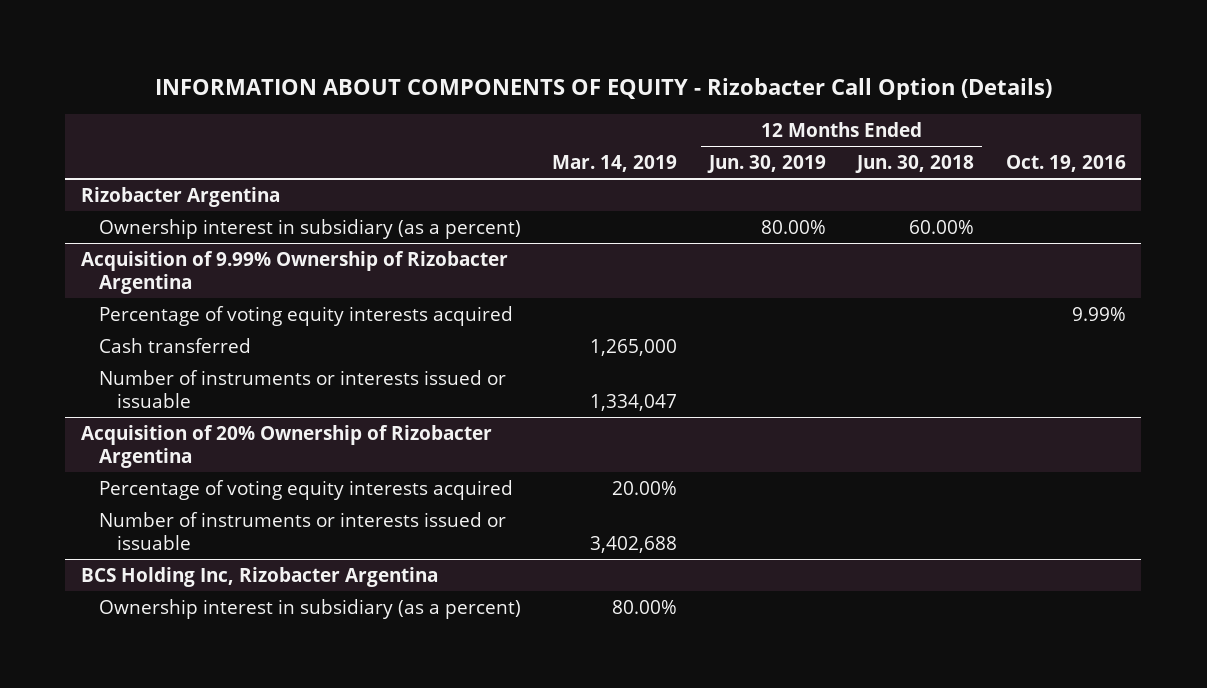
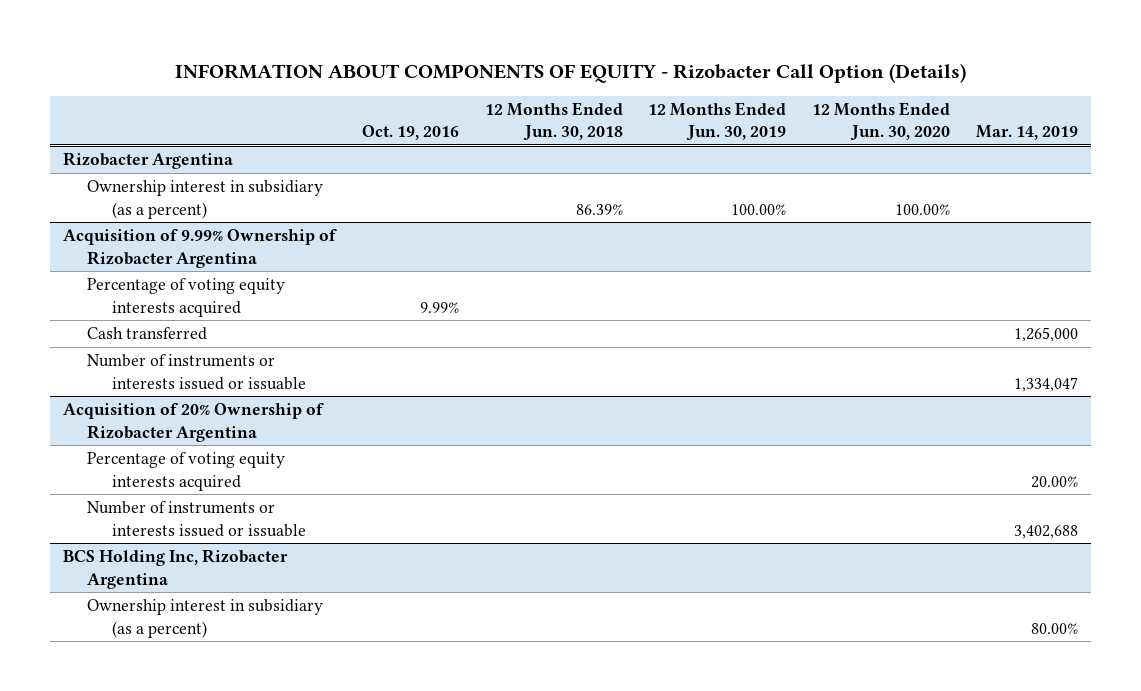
- | Mar. 14, 2019 | 12 Months Ended Jun. 30, 2019 | 12 Months Ended Jun. 30, 2018 | Oct. 19, 2016
+ | Oct. 19, 2016 | 12 Months Ended Jun. 30, 2018 | 12 Months Ended Jun. 30, 2019 | 12 Months Ended Jun. 30, 2020 | Mar. 14, 2019
@ Rizobacter Argentina
- Ownership interest in subsidiary (as a percent) | | 80.00% | 60.00% |
+ Ownership interest in subsidiary (as a percent) | | 86.39% | 100.00% | 100.00% |

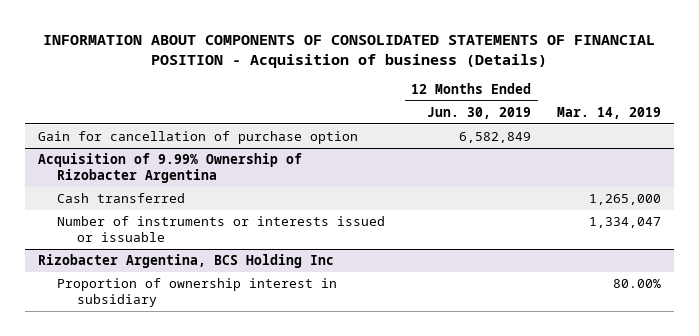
- INFORMATION ABOUT COMPONENTS OF EQUITY - Rizobacter Call Option (Details)
+ INFORMATION ABOUT COMPONENTS OF CONSOLIDATED STATEMENTS OF FINANCIAL POSITION - Acquisition of business (Details)
- | Oct. 19, 2016 | 12 Months Ended Jun. 30, 2018 | 12 Months Ended Jun. 30, 2019 | 12 Months Ended Jun. 30, 2020 | Mar. 14, 2019
+ | 12 Months Ended Jun. 30, 2019 | Mar. 14, 2019
- Rizobacter Argentina
- Ownership interest in subsidiary (as a percent) | | 86.39% | 100.00% | 100.00% |
+ Gain for cancellation of purchase option | 6,582,849 |
@ Acquisition of 9.99% Ownership of Rizobacter Argentina
- Percentage of voting equity interests acquired | 9.99% | | | |
- Acquisition of 20% Ownership of Rizobacter Argentina
- Percentage of voting equity interests acquired | | | | | 20.00%
- Number of instruments or interests issued or issuable | | | | | 3,402,688
- BCS Holding Inc, Rizobacter Argentina
- Ownership interest in subsidiary (as a percent) | | | | | 80.00%
+ Rizobacter Argentina, BCS Holding Inc
+ Proportion of ownership interest in subsidiary | | 80.00%

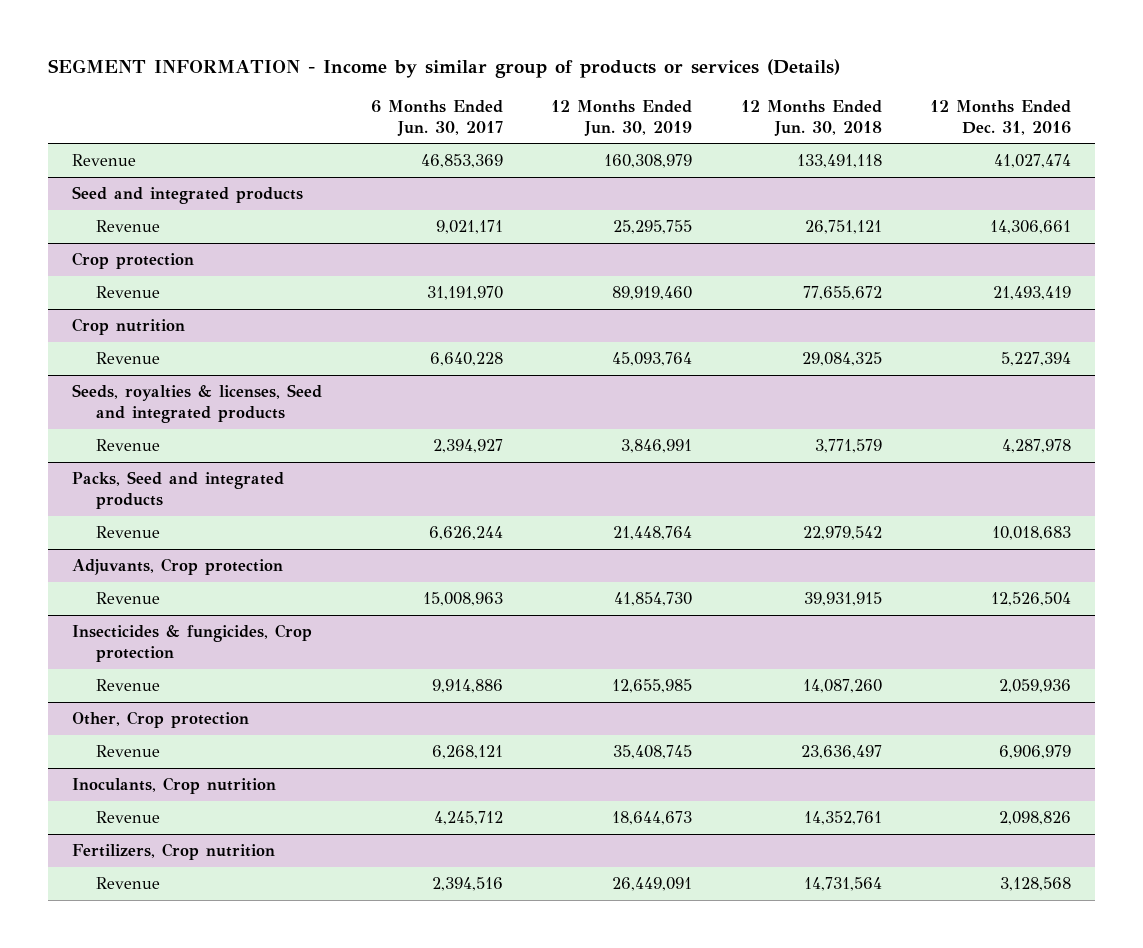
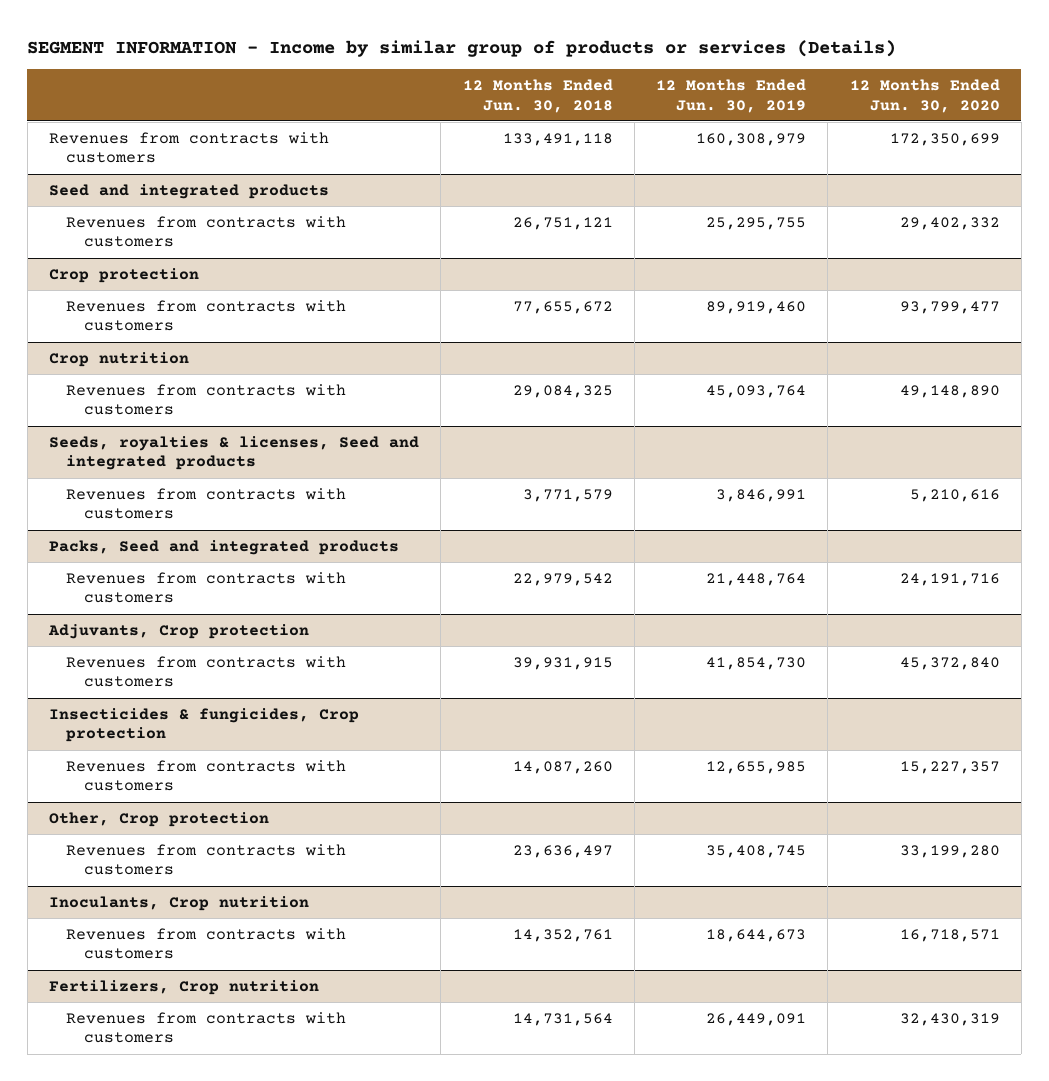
- | 6 Months Ended Jun. 30, 2017 | 12 Months Ended Jun. 30, 2019 | 12 Months Ended Jun. 30, 2018 | 12 Months Ended Dec. 31, 2016
+ | 12 Months Ended Jun. 30, 2018 | 12 Months Ended Jun. 30, 2019 | 12 Months Ended Jun. 30, 2020
- Revenue | 46,853,369 | 160,308,979 | 133,491,118 | 41,027,474
+ Revenues from contracts with customers | 133,491,118 | 160,308,979 | 172,350,699
@ Seed and integrated products
- Revenue | 9,021,171 | 25,295,755 | 26,751,121 | 14,306,661
+ Revenues from contracts with customers | 26,751,121 | 25,295,755 | 29,402,332
@ Crop protection
- Revenue | 31,191,970 | 89,919,460 | 77,655,672 | 21,493,419
+ Revenues from contracts with customers | 77,655,672 | 89,919,460 | 93,799,477
@ Crop nutrition
- Revenue | 6,640,228 | 45,093,764 | 29,084,325 | 5,227,394
+ Revenues from contracts with customers | 29,084,325 | 45,093,764 | 49,148,890
@ Seeds, royalties & licenses, Seed and integrated products
- Revenue | 2,394,927 | 3,846,991 | 3,771,579 | 4,287,978
+ Revenues from contracts with customers | 3,771,579 | 3,846,991 | 5,210,616
@ Packs, Seed and integrated products
- Revenue | 6,626,244 | 21,448,764 | 22,979,542 | 10,018,683
+ Revenues from contracts with customers | 22,979,542 | 21,448,764 | 24,191,716
@ Adjuvants, Crop protection
- Revenue | 15,008,963 | 41,854,730 | 39,931,915 | 12,526,504
+ Revenues from contracts with customers | 39,931,915 | 41,854,730 | 45,372,840
@ Insecticides & fungicides, Crop protection
- Revenue | 9,914,886 | 12,655,985 | 14,087,260 | 2,059,936
+ Revenues from contracts with customers | 14,087,260 | 12,655,985 | 15,227,357
@ Other, Crop protection
- Revenue | 6,268,121 | 35,408,745 | 23,636,497 | 6,906,979
+ Revenues from contracts with customers | 23,636,497 | 35,408,745 | 33,199,280
@ Inoculants, Crop nutrition
- Revenue | 4,245,712 | 18,644,673 | 14,352,761 | 2,098,826
+ Revenues from contracts with customers | 14,352,761 | 18,644,673 | 16,718,571
@ Fertilizers, Crop nutrition
- Revenue | 2,394,516 | 26,449,091 | 14,731,564 | 3,128,568
+ Revenues from contracts with customers | 14,731,564 | 26,449,091 | 32,430,319

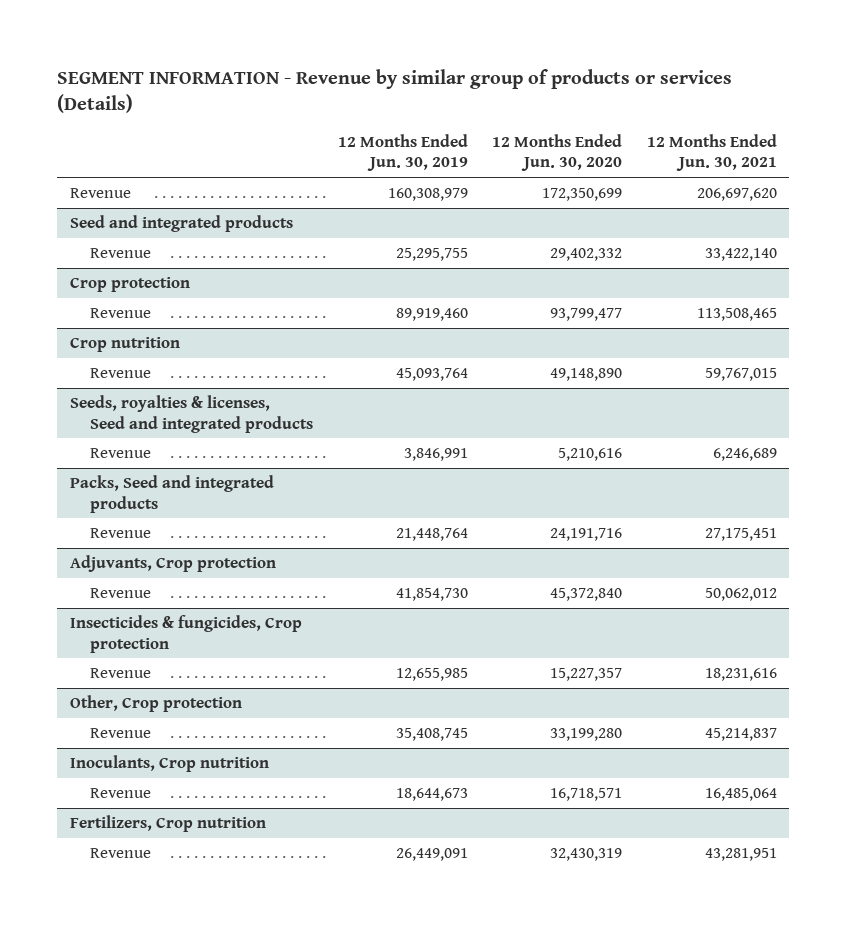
- SEGMENT INFORMATION - Income by similar group of products or services (Details)
+ SEGMENT INFORMATION - Revenue by similar group of products or services (Details)
- | 12 Months Ended Jun. 30, 2018 | 12 Months Ended Jun. 30, 2019 | 12 Months Ended Jun. 30, 2020
+ | 12 Months Ended Jun. 30, 2019 | 12 Months Ended Jun. 30, 2020 | 12 Months Ended Jun. 30, 2021
- Revenues from contracts with customers | 133,491,118 | 160,308,979 | 172,350,699
+ Revenue | 160,308,979 | 172,350,699 | 206,697,620
@ Seed and integrated products
- Revenues from contracts with customers | 26,751,121 | 25,295,755 | 29,402,332
+ Revenue | 25,295,755 | 29,402,332 | 33,422,140
@ Crop protection
- Revenues from contracts with customers | 77,655,672 | 89,919,460 | 93,799,477
+ Revenue | 89,919,460 | 93,799,477 | 113,508,465
@ Crop nutrition
- Revenues from contracts with customers | 29,084,325 | 45,093,764 | 49,148,890
+ Revenue | 45,093,764 | 49,148,890 | 59,767,015
@ Seeds, royalties & licenses, Seed and integrated products
- Revenues from contracts with customers | 3,771,579 | 3,846,991 | 5,210,616
+ Revenue | 3,846,991 | 5,210,616 | 6,246,689
@ Packs, Seed and integrated products
- Revenues from contracts with customers | 22,979,542 | 21,448,764 | 24,191,716
+ Revenue | 21,448,764 | 24,191,716 | 27,175,451
@ Adjuvants, Crop protection
- Revenues from contracts with customers | 39,931,915 | 41,854,730 | 45,372,840
+ Revenue | 41,854,730 | 45,372,840 | 50,062,012
@ Insecticides & fungicides, Crop protection
- Revenues from contracts with customers | 14,087,260 | 12,655,985 | 15,227,357
+ Revenue | 12,655,985 | 15,227,357 | 18,231,616
@ Other, Crop protection
- Revenues from contracts with customers | 23,636,497 | 35,408,745 | 33,199,280
+ Revenue | 35,408,745 | 33,199,280 | 45,214,837
@ Inoculants, Crop nutrition
- Revenues from contracts with customers | 14,352,761 | 18,644,673 | 16,718,571
+ Revenue | 18,644,673 | 16,718,571 | 16,485,064
@ Fertilizers, Crop nutrition
- Revenues from contracts with customers | 14,731,564 | 26,449,091 | 32,430,319
+ Revenue | 26,449,091 | 32,430,319 | 43,281,951

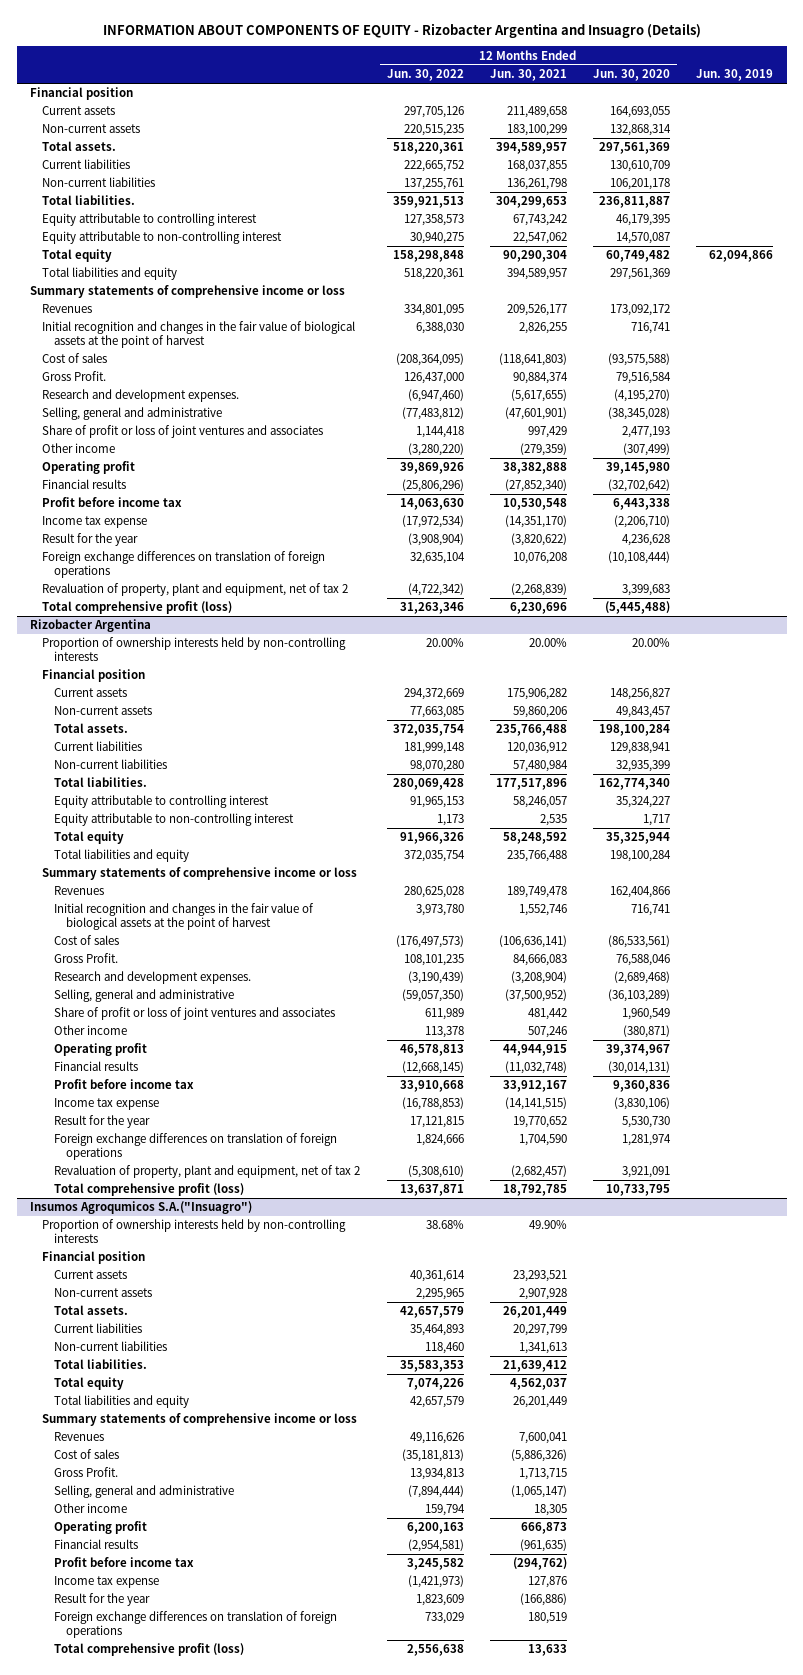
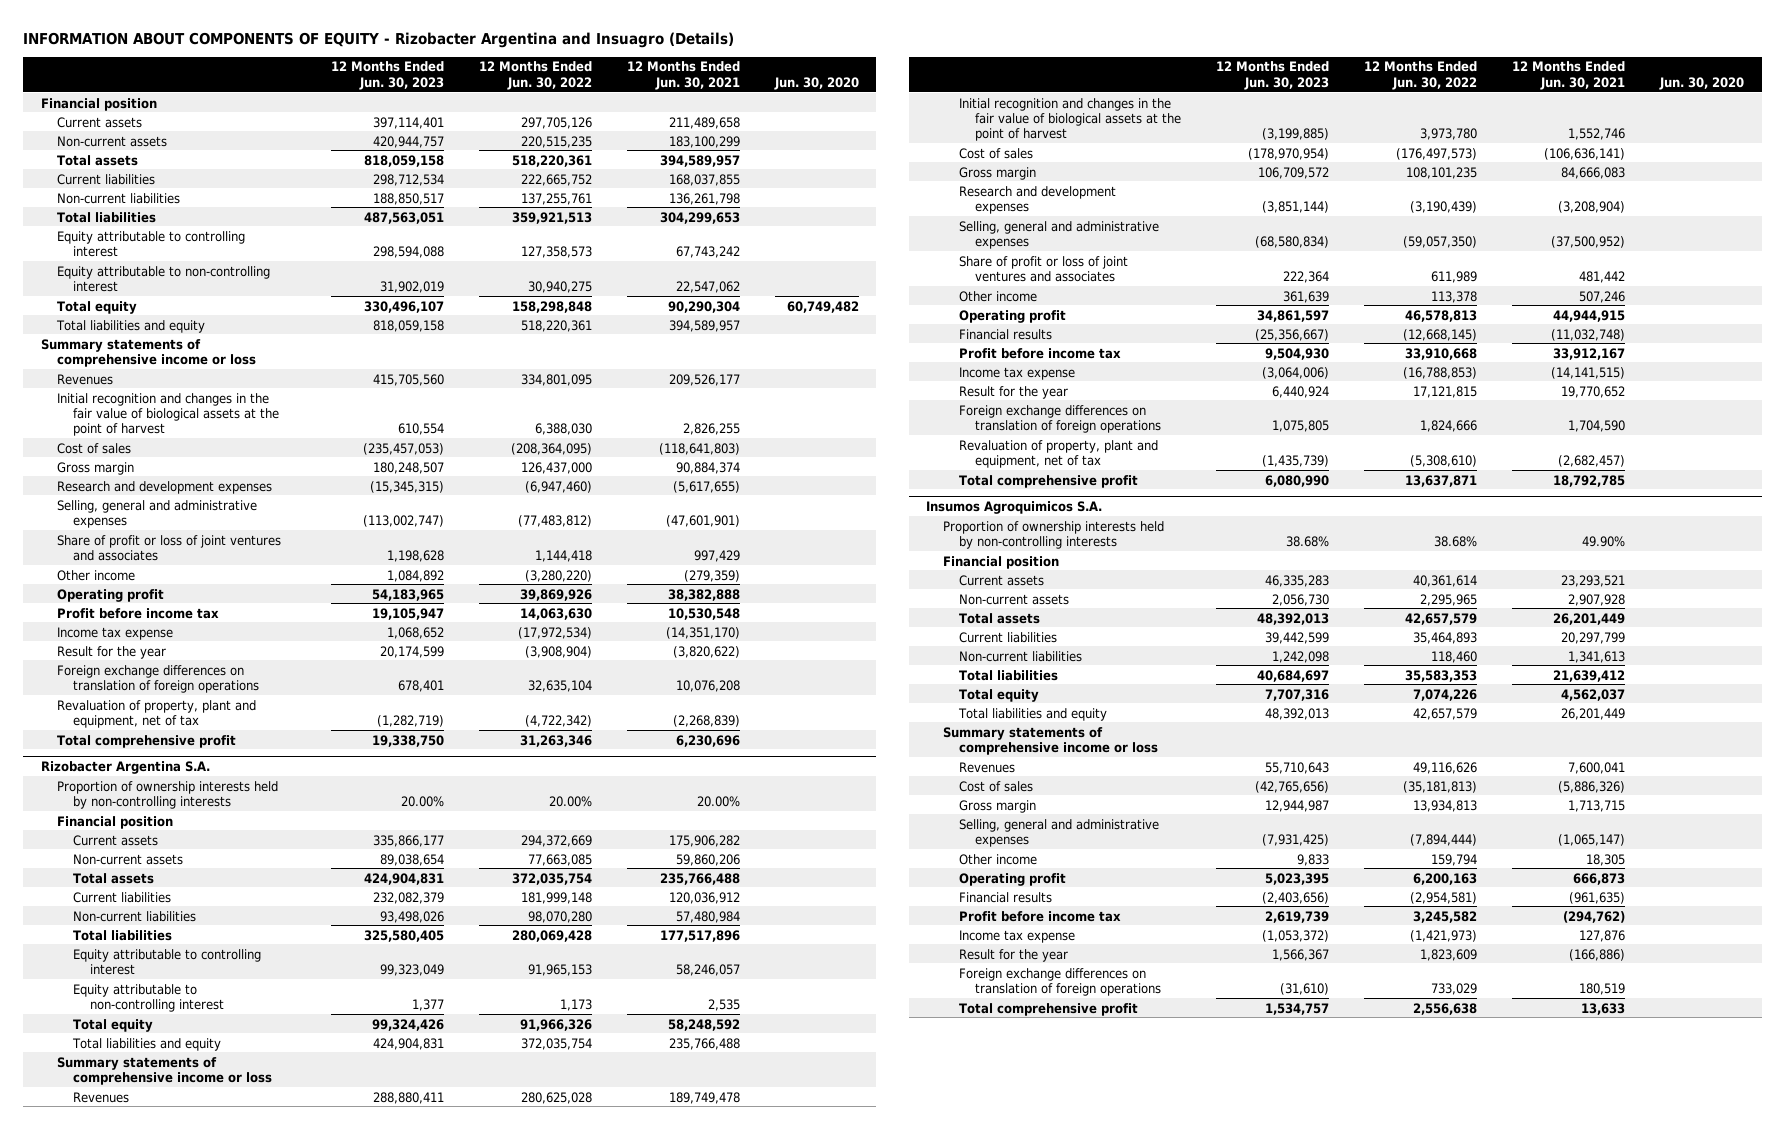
- | 12 Months Ended Jun. 30, 2022 | 12 Months Ended Jun. 30, 2021 | 12 Months Ended Jun. 30, 2020 | Jun. 30, 2019
+ | 12 Months Ended Jun. 30, 2023 | 12 Months Ended Jun. 30, 2022 | 12 Months Ended Jun. 30, 2021 | Jun. 30, 2020
- Total assets. | 518,220,361 | 394,589,957 | 297,561,369 |
+ Total assets | 818,059,158 | 518,220,361 | 394,589,957 |
- Total liabilities. | 359,921,513 | 304,299,653 | 236,811,887 |
+ Total liabilities | 487,563,051 | 359,921,513 | 304,299,653 |
- Gross Profit. | 126,437,000 | 90,884,374 | 79,516,584 |
- Research and development expenses. | (6,947,460) | (5,617,655) | (4,195,270) |
- Selling, general and administrative | (77,483,812) | (47,601,901) | (38,345,028) |
+ Gross margin | 180,248,507 | 126,437,000 | 90,884,374 |
+ Research and development expenses | (15,345,315) | (6,947,460) | (5,617,655) |
+ Selling, general and administrative expenses | (113,002,747) | (77,483,812) | (47,601,901) |
- Financial results | (25,806,296) | (27,852,340) | (32,702,642) |
- Revaluation of property, plant and equipment, net of tax 2 | (4,722,342) | (2,268,839) | 3,399,683 |
- Total comprehensive profit (loss) | 31,263,346 | 6,230,696 | (5,445,488) |
- Rizobacter Argentina
+ Revaluation of property, plant and equipment, net of tax | (1,282,719) | (4,722,342) | (2,268,839) |
+ Total comprehensive profit | 19,338,750 | 31,263,346 | 6,230,696 |
+ Rizobacter Argentina S.A.
- Total assets. | 372,035,754 | 235,766,488 | 198,100,284 |
+ Total assets | 424,904,831 | 372,035,754 | 235,766,488 |
- Total liabilities. | 280,069,428 | 177,517,896 | 162,774,340 |
+ Total liabilities | 325,580,405 | 280,069,428 | 177,517,896 |
- Gross Profit. | 108,101,235 | 84,666,083 | 76,588,046 |
- Research and development expenses. | (3,190,439) | (3,208,904) | (2,689,468) |
- Selling, general and administrative | (59,057,350) | (37,500,952) | (36,103,289) |
+ Gross margin | 106,709,572 | 108,101,235 | 84,666,083 |
+ Research and development expenses | (3,851,144) | (3,190,439) | (3,208,904) |
+ Selling, general and administrative expenses | (68,580,834) | (59,057,350) | (37,500,952) |
- Revaluation of property, plant and equipment, net of tax 2 | (5,308,610) | (2,682,457) | 3,921,091 |
- Total comprehensive profit (loss) | 13,637,871 | 18,792,785 | 10,733,795 |
- Insumos Agroqumicos S.A.("Insuagro")
+ Revaluation of property, plant and equipment, net of tax | (1,435,739) | (5,308,610) | (2,682,457) |
+ Total comprehensive profit | 6,080,990 | 13,637,871 | 18,792,785 |
+ Insumos Agroquimicos S.A.
- Total assets. | 42,657,579 | 26,201,449 | |
+ Total assets | 48,392,013 | 42,657,579 | 26,201,449 |
- Total liabilities. | 35,583,353 | 21,639,412 | |
+ Total liabilities | 40,684,697 | 35,583,353 | 21,639,412 |
- Gross Profit. | 13,934,813 | 1,713,715 | |
- Selling, general and administrative | (7,894,444) | (1,065,147) | |
+ Gross margin | 12,944,987 | 13,934,813 | 1,713,715 |
+ Selling, general and administrative expenses | (7,931,425) | (7,894,444) | (1,065,147) |
- Total comprehensive profit (loss) | 2,556,638 | 13,633 | |
+ Total comprehensive profit | 1,534,757 | 2,556,638 | 13,633 |

